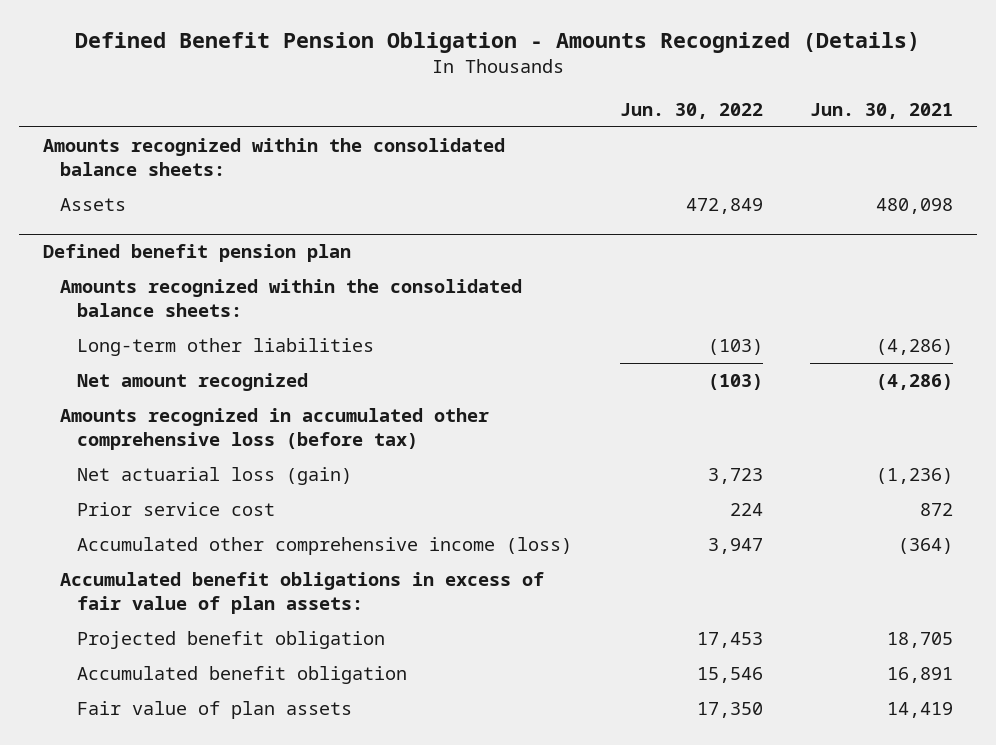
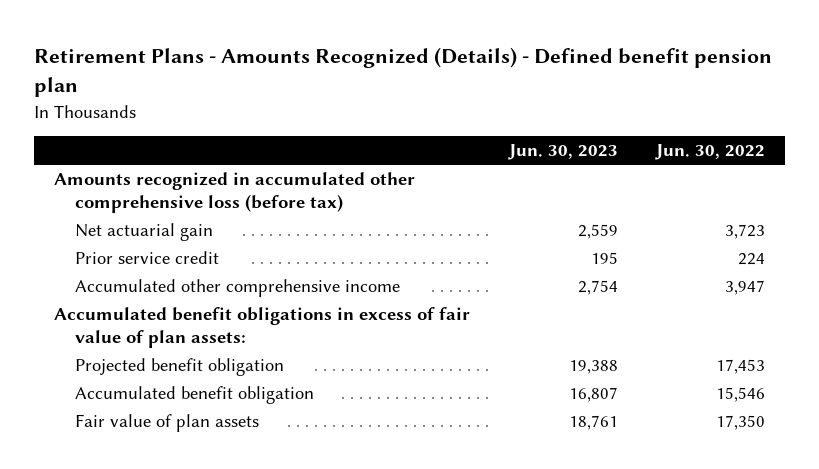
- Defined Benefit Pension Obligation - Amounts Recognized (Details)
+ Retirement Plans - Amounts Recognized (Details) - Defined benefit pension plan
- | Jun. 30, 2022 | Jun. 30, 2021
+ | Jun. 30, 2023 | Jun. 30, 2022
- Amounts recognized within the consolidated balance sheets:
- Assets | 472,849 | 480,098
- Defined benefit pension plan
- Amounts recognized within the consolidated balance sheets:
- Long-term other liabilities | (103) | (4,286)
- Net amount recognized | (103) | (4,286)
- Net actuarial loss (gain) | 3,723 | (1,236)
- Prior service cost | 224 | 872
- Accumulated other comprehensive income (loss) | 3,947 | (364)
+ Net actuarial gain | 2,559 | 3,723
+ Prior service credit | 195 | 224
+ Accumulated other comprehensive income | 2,754 | 3,947

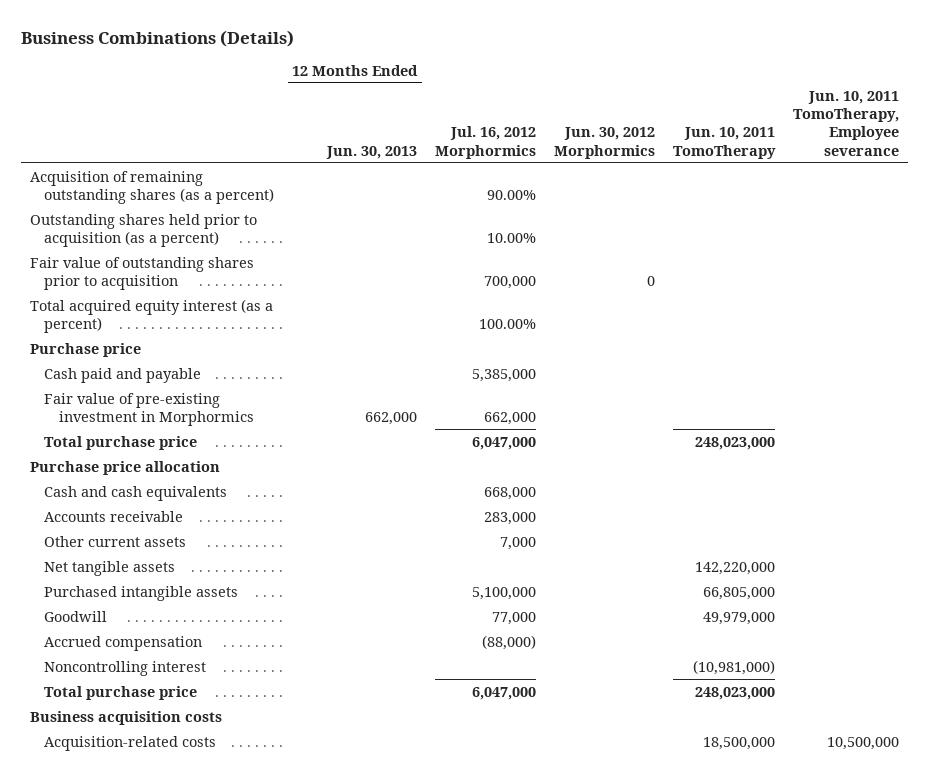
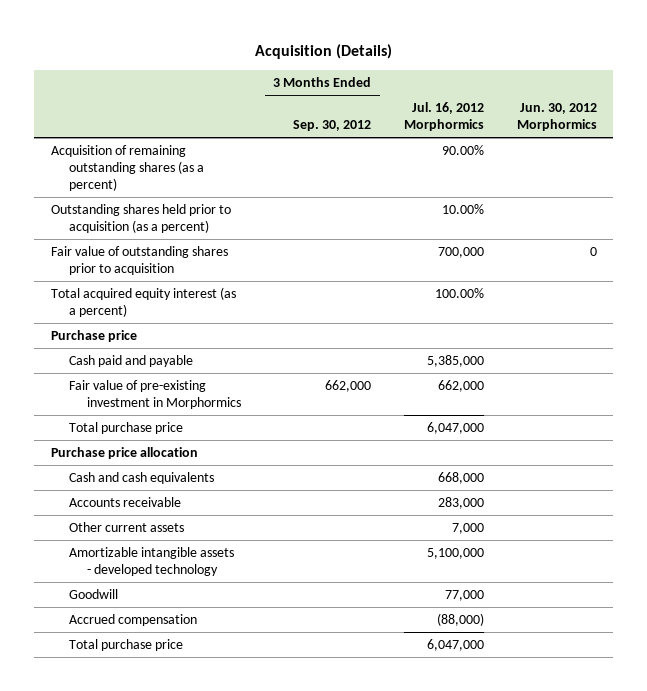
- Business Combinations (Details)
+ Acquisition (Details)
- | 12 Months Ended Jun. 30, 2013 | Jul. 16, 2012 Morphormics | Jun. 30, 2012 Morphormics | Jun. 10, 2011 TomoTherapy | Jun. 10, 2011 TomoTherapy, Employee severance
+ | 3 Months Ended Sep. 30, 2012 | Jul. 16, 2012 Morphormics | Jun. 30, 2012 Morphormics
- Net tangible assets | | | | 142,220,000 |
- Purchased intangible assets | | 5,100,000 | | 66,805,000 |
+ Amortizable intangible assets - developed technology | | 5,100,000 |
- Noncontrolling interest | | | | (10,981,000) |
- Business acquisition costs
- Acquisition-related costs | | | | 18,500,000 | 10,500,000

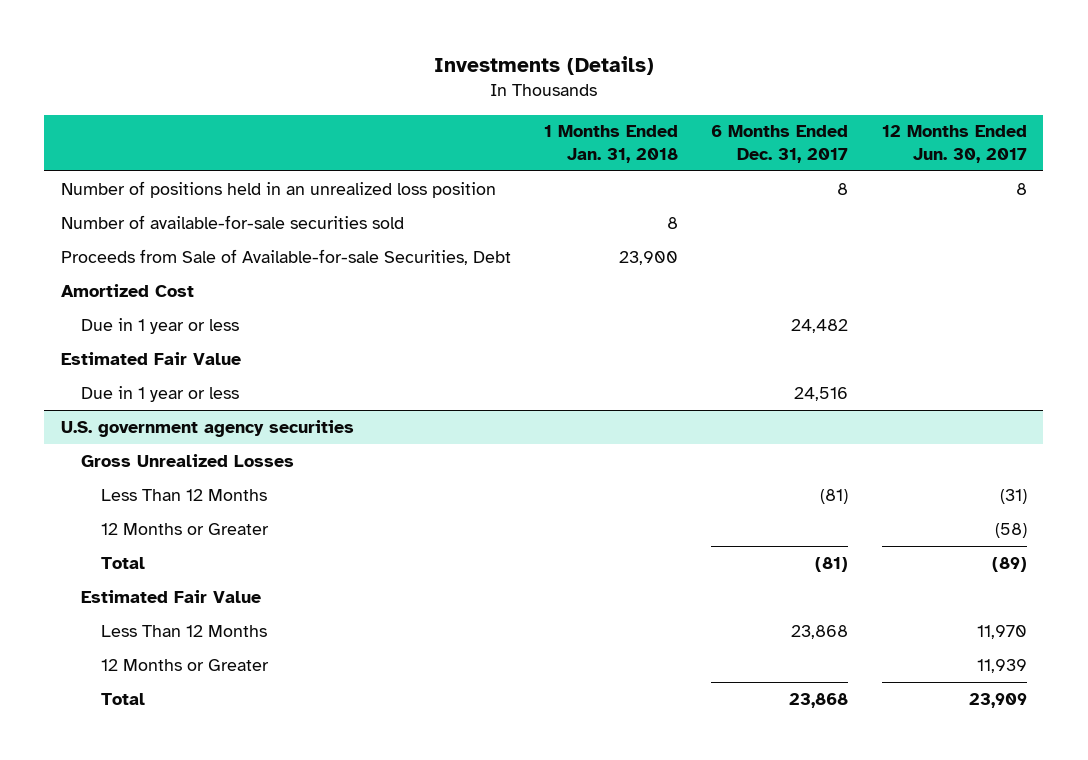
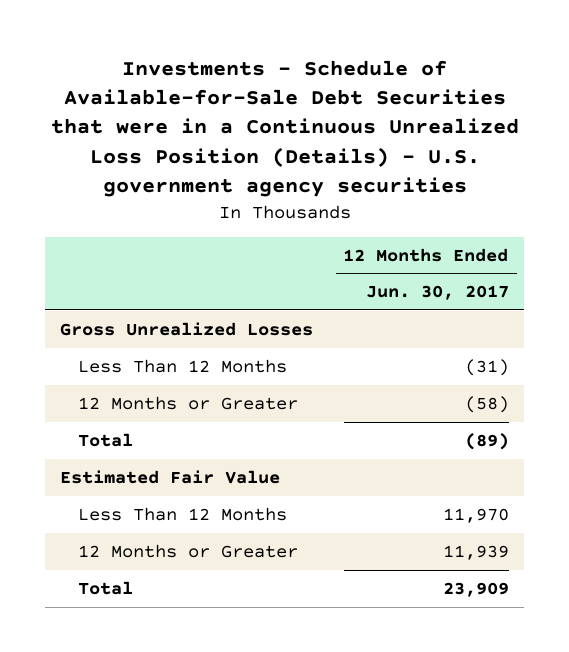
- Investments (Details)
+ Investments - Schedule of Available-for-Sale Debt Securities that were in a Continuous Unrealized Loss Position (Details) - U.S. government agency securities
- | 1 Months Ended Jan. 31, 2018 | 6 Months Ended Dec. 31, 2017 | 12 Months Ended Jun. 30, 2017
+ | 12 Months Ended Jun. 30, 2017
- Number of positions held in an unrealized loss position | | 8 | 8
- Number of available-for-sale securities sold | 8 | |
- Proceeds from Sale of Available-for-sale Securities, Debt | 23,900 | |
- Amortized Cost
- Due in 1 year or less | | 24,482 |
- Estimated Fair Value
- Due in 1 year or less | | 24,516 |
- U.S. government agency securities

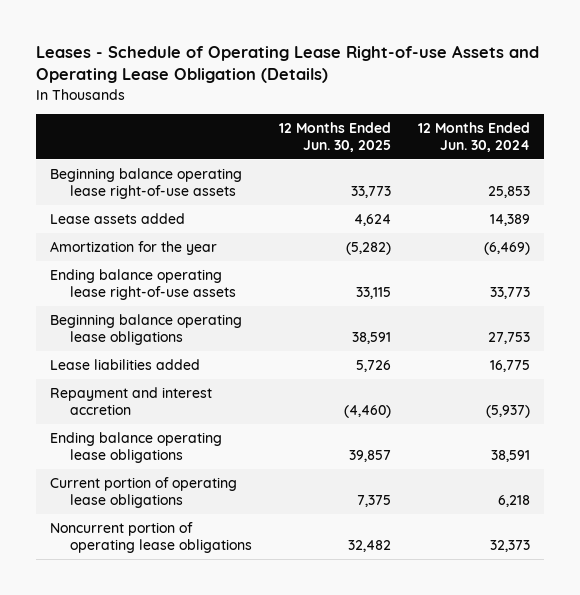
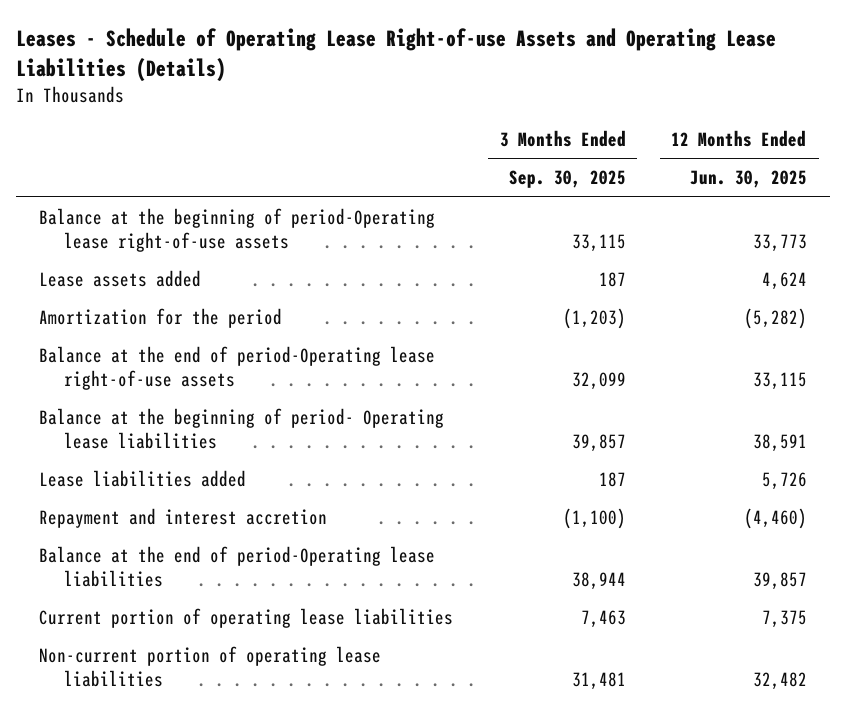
- Leases - Schedule of Operating Lease Right-of-use Assets and Operating Lease Obligation (Details)
+ Leases - Schedule of Operating Lease Right-of-use Assets and Operating Lease Liabilities (Details)
- | 12 Months Ended Jun. 30, 2025 | 12 Months Ended Jun. 30, 2024
+ | 3 Months Ended Sep. 30, 2025 | 12 Months Ended Jun. 30, 2025
- Beginning balance operating lease right-of-use assets | 33,773 | 25,853
+ Balance at the beginning of period-Operating lease right-of-use assets | 33,115 | 33,773
- Amortization for the year | (5,282) | (6,469)
- Ending balance operating lease right-of-use assets | 33,115 | 33,773
- Beginning balance operating lease obligations | 38,591 | 27,753
+ Amortization for the period | (1,203) | (5,282)
+ Balance at the end of period-Operating lease right-of-use assets | 32,099 | 33,115
+ Balance at the beginning of period- Operating lease liabilities | 39,857 | 38,591
- Ending balance operating lease obligations | 39,857 | 38,591
- Current portion of operating lease obligations | 7,375 | 6,218
- Noncurrent portion of operating lease obligations | 32,482 | 32,373
+ Balance at the end of period-Operating lease liabilities | 38,944 | 39,857
+ Current portion of operating lease liabilities | 7,463 | 7,375
+ Non-current portion of operating lease liabilities | 31,481 | 32,482

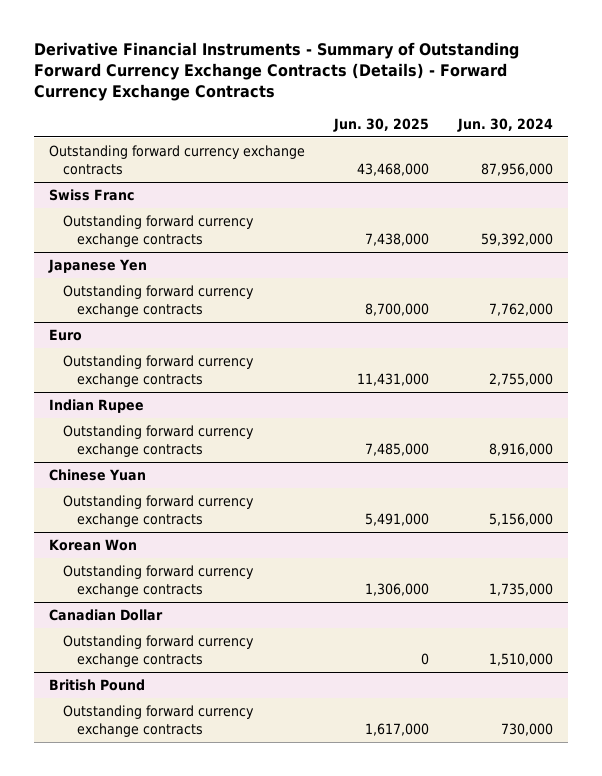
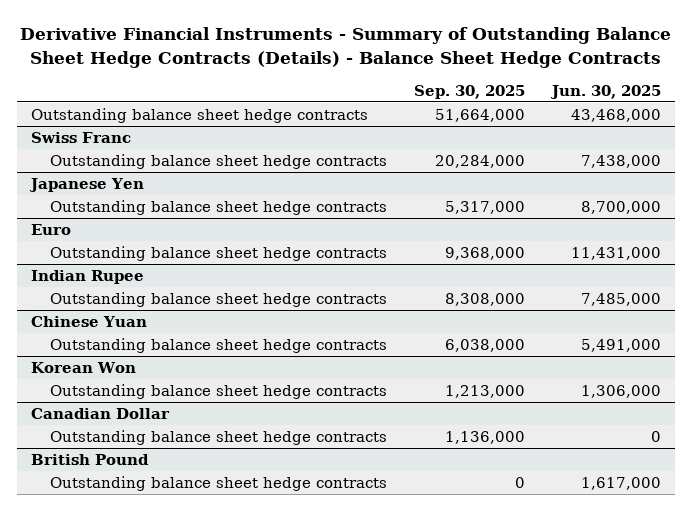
- Derivative Financial Instruments - Summary of Outstanding Forward Currency Exchange Contracts (Details) - Forward Currency Exchange Contracts
+ Derivative Financial Instruments - Summary of Outstanding Balance Sheet Hedge Contracts (Details) - Balance Sheet Hedge Contracts
- | Jun. 30, 2025 | Jun. 30, 2024
+ | Sep. 30, 2025 | Jun. 30, 2025
- Outstanding forward currency exchange contracts | 43,468,000 | 87,956,000
+ Outstanding balance sheet hedge contracts | 51,664,000 | 43,468,000
@ Swiss Franc
- Outstanding forward currency exchange contracts | 7,438,000 | 59,392,000
+ Outstanding balance sheet hedge contracts | 20,284,000 | 7,438,000
@ Japanese Yen
- Outstanding forward currency exchange contracts | 8,700,000 | 7,762,000
+ Outstanding balance sheet hedge contracts | 5,317,000 | 8,700,000
@ Euro
- Outstanding forward currency exchange contracts | 11,431,000 | 2,755,000
+ Outstanding balance sheet hedge contracts | 9,368,000 | 11,431,000
@ Indian Rupee
- Outstanding forward currency exchange contracts | 7,485,000 | 8,916,000
+ Outstanding balance sheet hedge contracts | 8,308,000 | 7,485,000
@ Chinese Yuan
- Outstanding forward currency exchange contracts | 5,491,000 | 5,156,000
+ Outstanding balance sheet hedge contracts | 6,038,000 | 5,491,000
@ Korean Won
- Outstanding forward currency exchange contracts | 1,306,000 | 1,735,000
+ Outstanding balance sheet hedge contracts | 1,213,000 | 1,306,000
@ Canadian Dollar
- Outstanding forward currency exchange contracts | 0 | 1,510,000
+ Outstanding balance sheet hedge contracts | 1,136,000 | 0
@ British Pound
- Outstanding forward currency exchange contracts | 1,617,000 | 730,000
+ Outstanding balance sheet hedge contracts | 0 | 1,617,000

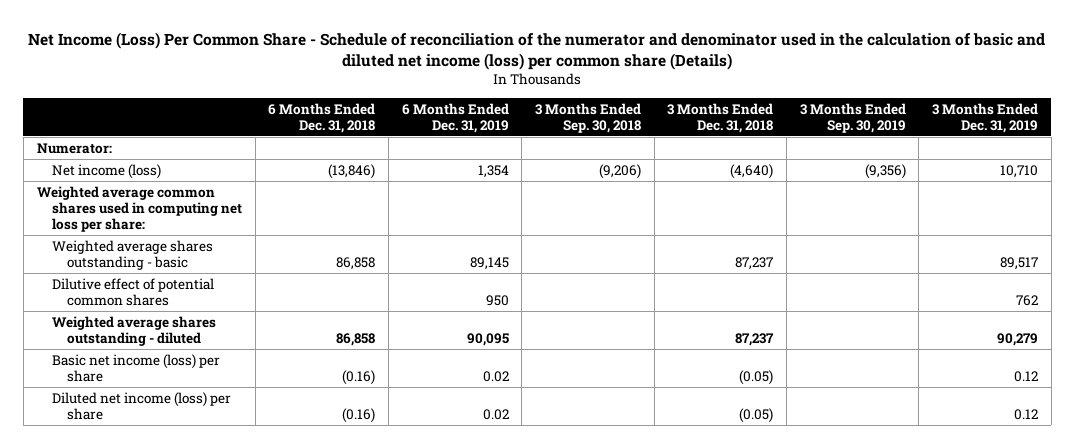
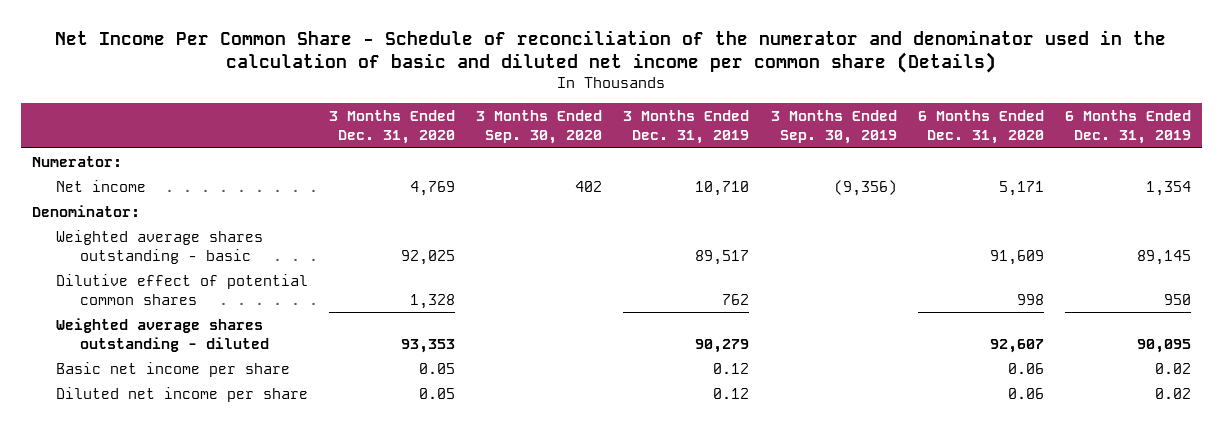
- Net Income (Loss) Per Common Share - Schedule of reconciliation of the numerator and denominator used in the calculation of basic and diluted net income (loss) per common share (Details)
+ Net Income Per Common Share - Schedule of reconciliation of the numerator and denominator used in the calculation of basic and diluted net income per common share (Details)
- | 6 Months Ended Dec. 31, 2018 | 6 Months Ended Dec. 31, 2019 | 3 Months Ended Sep. 30, 2018 | 3 Months Ended Dec. 31, 2018 | 3 Months Ended Sep. 30, 2019 | 3 Months Ended Dec. 31, 2019
+ | 3 Months Ended Dec. 31, 2020 | 3 Months Ended Sep. 30, 2020 | 3 Months Ended Dec. 31, 2019 | 3 Months Ended Sep. 30, 2019 | 6 Months Ended Dec. 31, 2020 | 6 Months Ended Dec. 31, 2019
- Net income (loss) | (13,846) | 1,354 | (9,206) | (4,640) | (9,356) | 10,710
- Weighted average common shares used in computing net loss per share:
+ Net income | 4,769 | 402 | 10,710 | (9,356) | 5,171 | 1,354
+ Denominator:
- Basic net income (loss) per share | (0.16) | 0.02 | | (0.05) | | 0.12
- Diluted net income (loss) per share | (0.16) | 0.02 | | (0.05) | | 0.12
+ Basic net income per share | 0.05 | | 0.12 | | 0.06 | 0.02
+ Diluted net income per share | 0.05 | | 0.12 | | 0.06 | 0.02

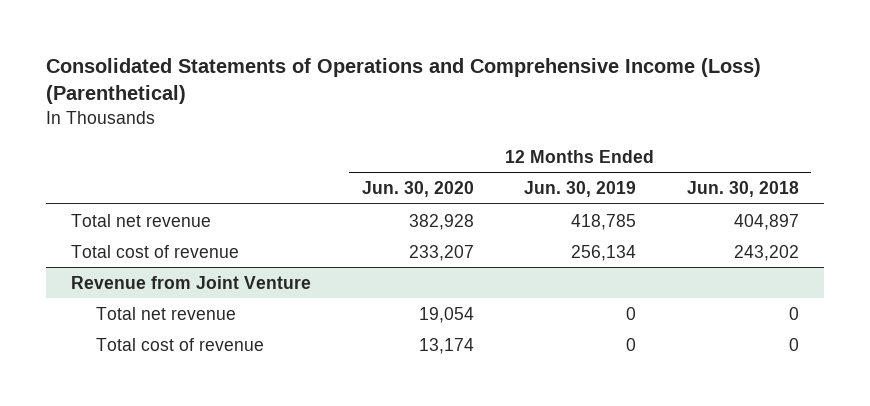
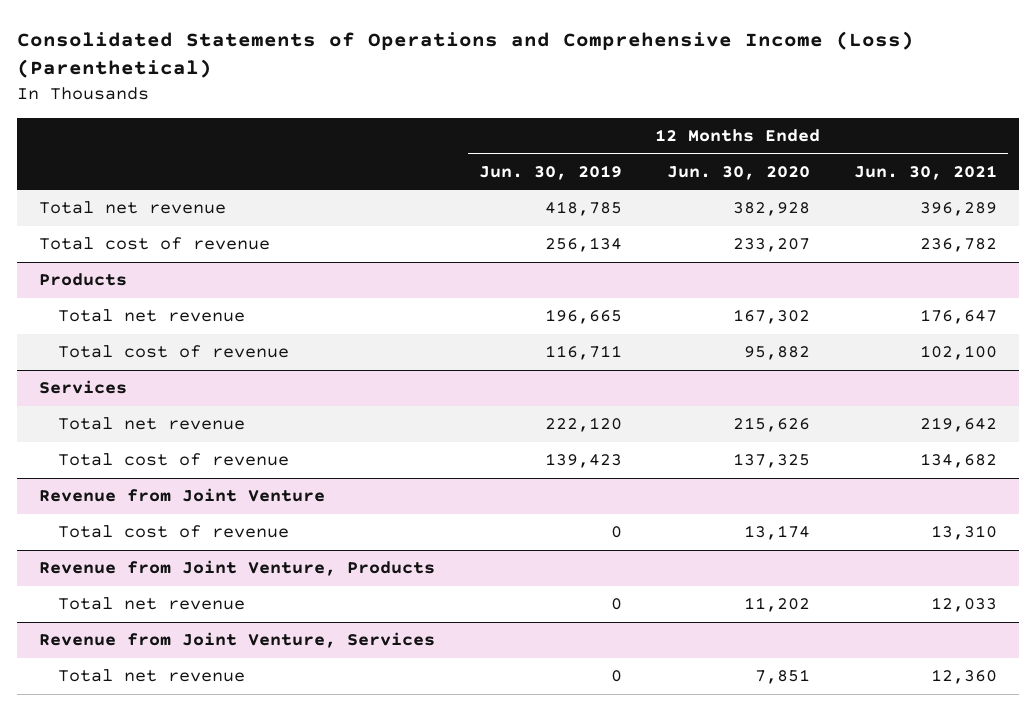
- | 12 Months Ended Jun. 30, 2020 | 12 Months Ended Jun. 30, 2019 | 12 Months Ended Jun. 30, 2018
+ | 12 Months Ended Jun. 30, 2019 | 12 Months Ended Jun. 30, 2020 | 12 Months Ended Jun. 30, 2021
+ Products
+ Total net revenue | 196,665 | 167,302 | 176,647
+ Total cost of revenue | 116,711 | 95,882 | 102,100
+ Services
+ Total net revenue | 222,120 | 215,626 | 219,642
+ Total cost of revenue | 139,423 | 137,325 | 134,682
@ Revenue from Joint Venture
- Total net revenue | 19,054 | 0 | 0
+ Revenue from Joint Venture, Products
+ Total net revenue | 0 | 11,202 | 12,033
+ Revenue from Joint Venture, Services
+ Total net revenue | 0 | 7,851 | 12,360

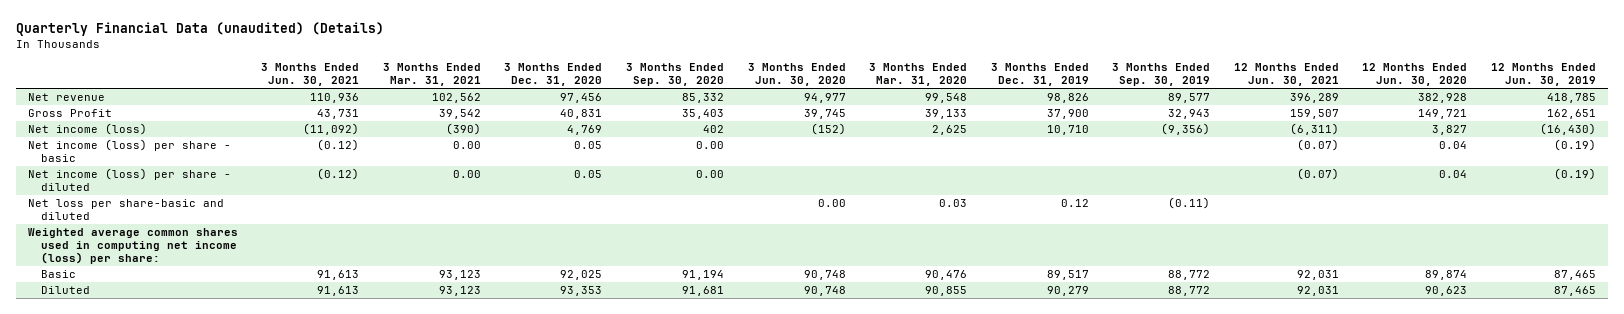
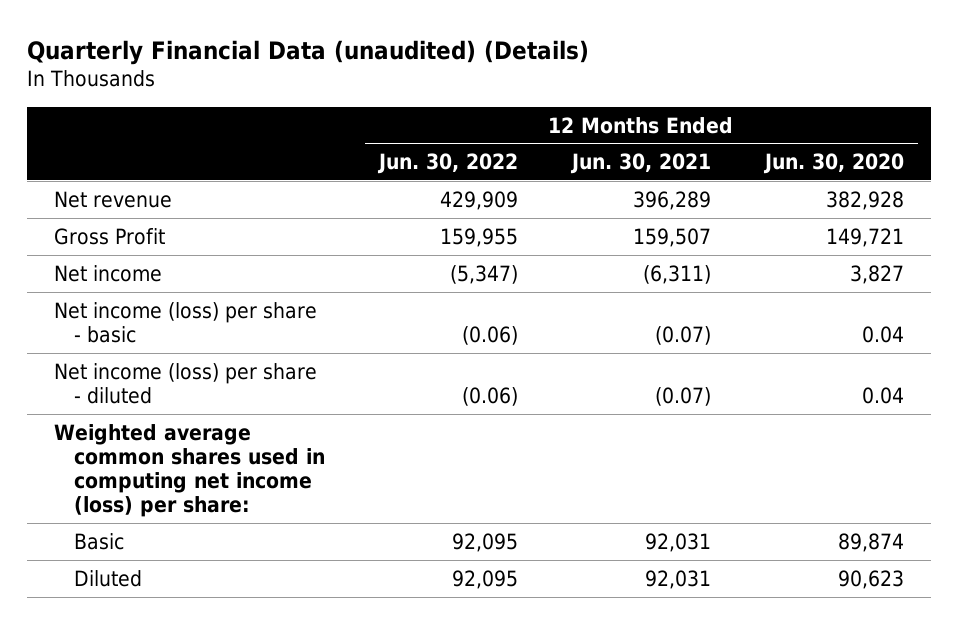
- | 3 Months Ended Jun. 30, 2021 | 3 Months Ended Mar. 31, 2021 | 3 Months Ended Dec. 31, 2020 | 3 Months Ended Sep. 30, 2020 | 3 Months Ended Jun. 30, 2020 | 3 Months Ended Mar. 31, 2020 | 3 Months Ended Dec. 31, 2019 | 3 Months Ended Sep. 30, 2019 | 12 Months Ended Jun. 30, 2021 | 12 Months Ended Jun. 30, 2020 | 12 Months Ended Jun. 30, 2019
+ | 12 Months Ended Jun. 30, 2022 | 12 Months Ended Jun. 30, 2021 | 12 Months Ended Jun. 30, 2020
- Net income (loss) | (11,092) | (390) | 4,769 | 402 | (152) | 2,625 | 10,710 | (9,356) | (6,311) | 3,827 | (16,430)
+ Net income | (5,347) | (6,311) | 3,827
- Net loss per share-basic and diluted | | | | | 0.00 | 0.03 | 0.12 | (0.11) | | |

